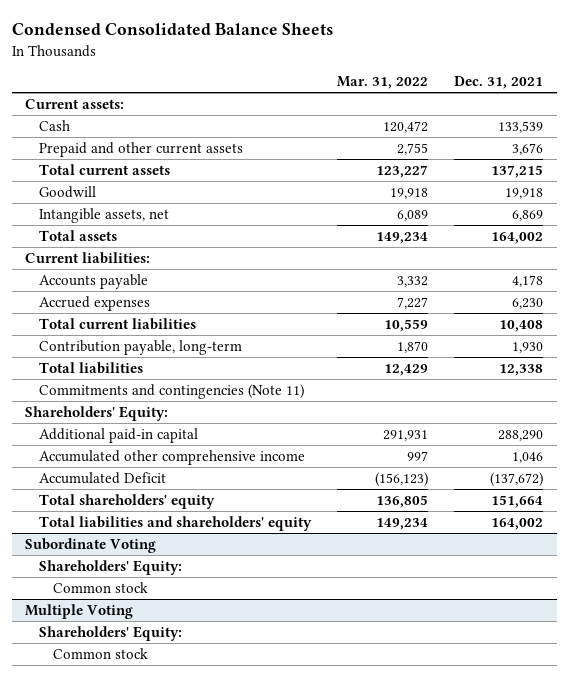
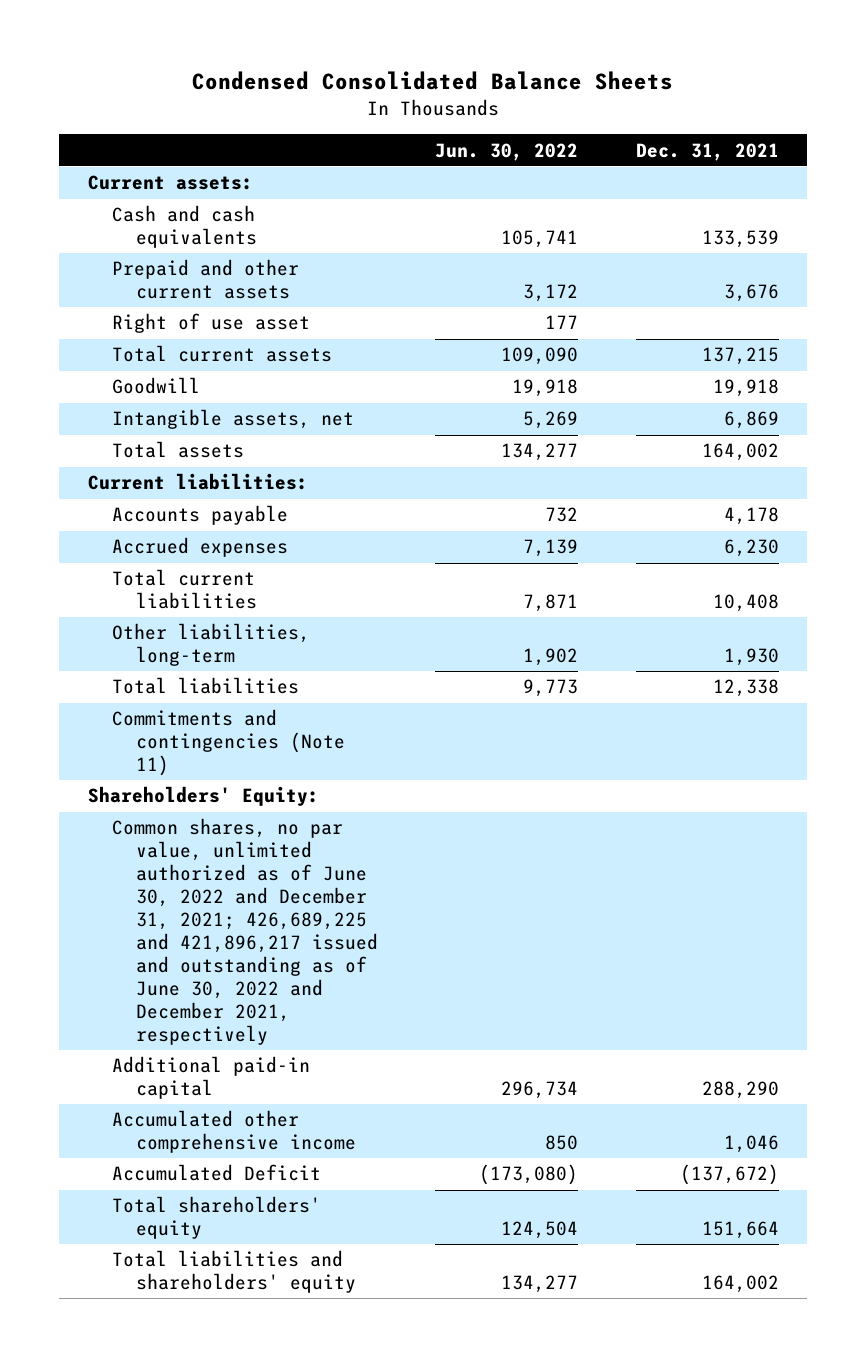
- | Mar. 31, 2022 | Dec. 31, 2021
+ | Jun. 30, 2022 | Dec. 31, 2021
- Cash | 120,472 | 133,539
+ Cash and cash equivalents | 105,741 | 133,539
+ Right of use asset | 177 |
- Contribution payable, long-term | 1,870 | 1,930
+ Other liabilities, long-term | 1,902 | 1,930
+ Common shares, no par value, unlimited authorized as of June 30, 2022 and December 31, 2021; 426,689,225 and 421,896,217 issued and outstanding as of June 30, 2022 and December 2021, respectively
- Subordinate Voting
- Shareholders' Equity:
- Common stock
- Multiple Voting
- Shareholders' Equity:
- Common stock

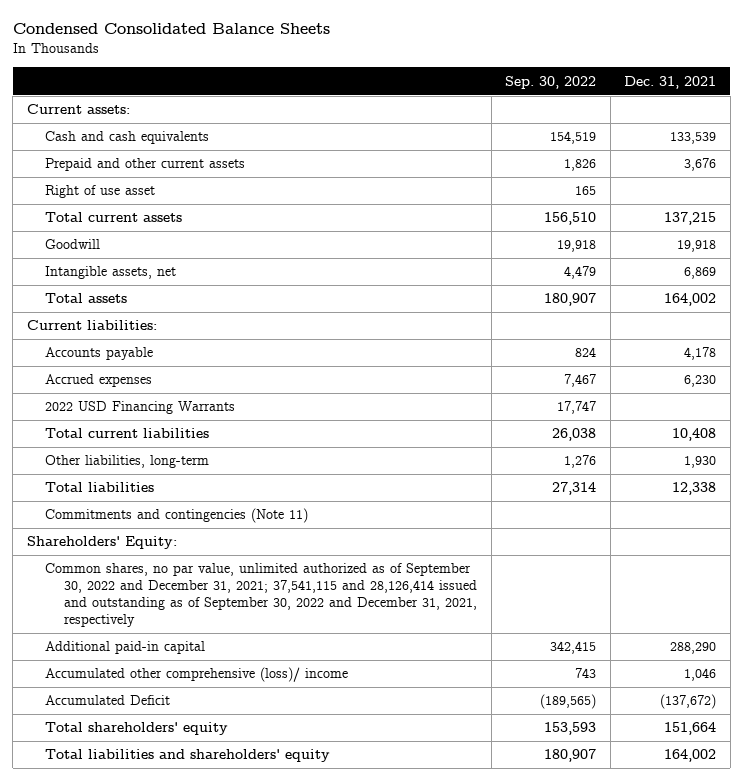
- | Jun. 30, 2022 | Dec. 31, 2021
+ | Sep. 30, 2022 | Dec. 31, 2021
+ 2022 USD Financing Warrants | 17,747 |
- Common shares, no par value, unlimited authorized as of June 30, 2022 and December 31, 2021; 426,689,225 and 421,896,217 issued and outstanding as of June 30, 2022 and December 2021, respectively
+ Common shares, no par value, unlimited authorized as of September 30, 2022 and December 31, 2021; 37,541,115 and 28,126,414 issued and outstanding as of September 30, 2022 and December 31, 2021, respectively
- Accumulated other comprehensive income | 850 | 1,046
+ Accumulated other comprehensive (loss)/ income | 743 | 1,046

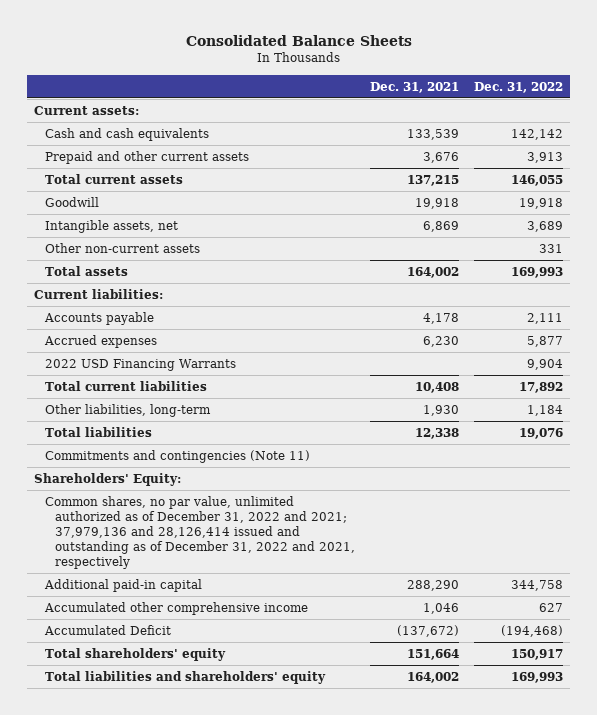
- Condensed Consolidated Balance Sheets
+ Consolidated Balance Sheets
- | Sep. 30, 2022 | Dec. 31, 2021
+ | Dec. 31, 2021 | Dec. 31, 2022
- Right of use asset | 165 |
+ Other non-current assets | | 331
- Common shares, no par value, unlimited authorized as of September 30, 2022 and December 31, 2021; 37,541,115 and 28,126,414 issued and outstanding as of September 30, 2022 and December 31, 2021, respectively
+ Common shares, no par value, unlimited authorized as of December 31, 2022 and 2021; 37,979,136 and 28,126,414 issued and outstanding as of December 31, 2022 and 2021, respectively
- Accumulated other comprehensive (loss)/ income | 743 | 1,046
+ Accumulated other comprehensive income | 1,046 | 627

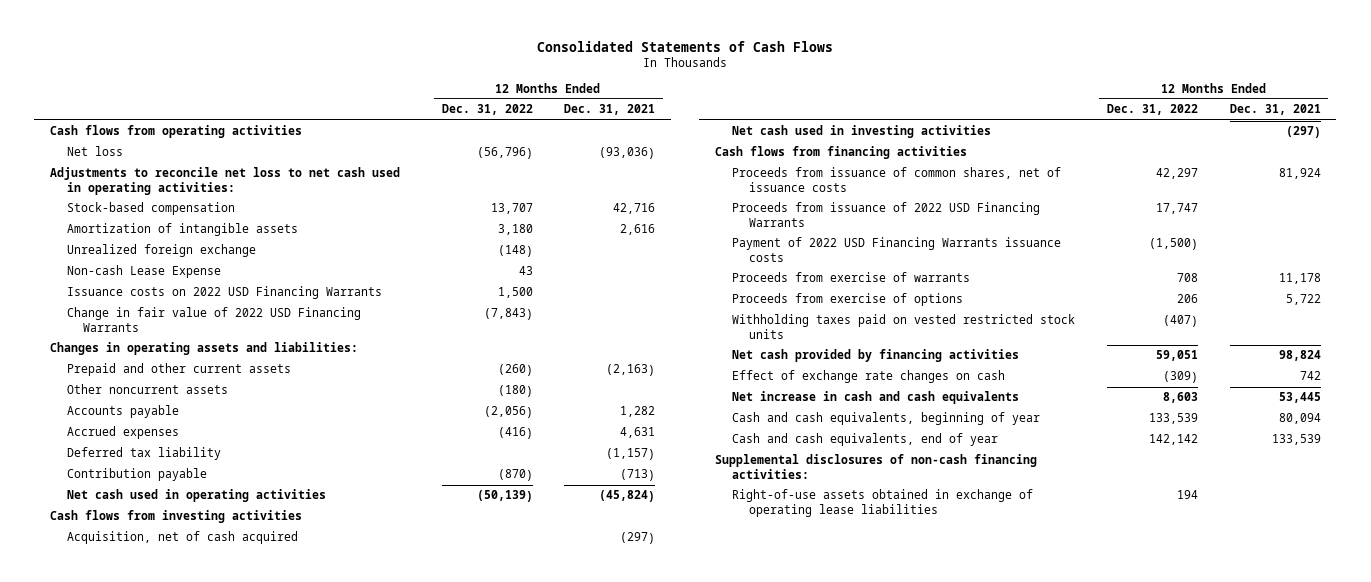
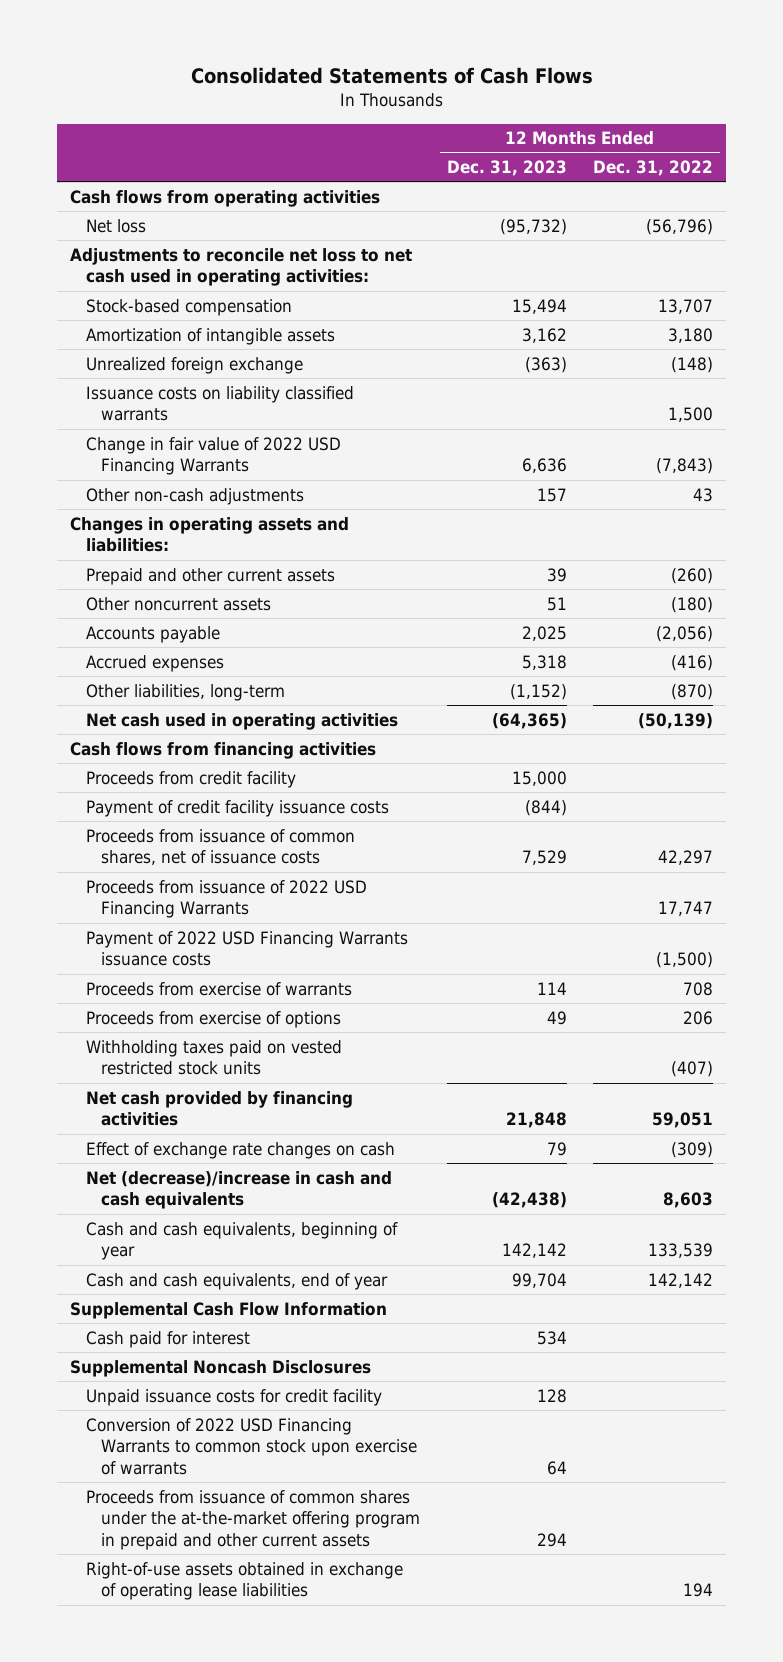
- | 12 Months Ended Dec. 31, 2022 | 12 Months Ended Dec. 31, 2021
+ | 12 Months Ended Dec. 31, 2023 | 12 Months Ended Dec. 31, 2022
- Non-cash Lease Expense | 43 |
- Issuance costs on 2022 USD Financing Warrants | 1,500 |
+ Issuance costs on liability classified warrants | | 1,500
+ Other non-cash adjustments | 157 | 43
- Deferred tax liability | | (1,157)
- Contribution payable | (870) | (713)
+ Other liabilities, long-term | (1,152) | (870)
- Cash flows from investing activities
- Acquisition, net of cash acquired | | (297)
- Net cash used in investing activities | | (297)
+ Proceeds from credit facility | 15,000 |
+ Payment of credit facility issuance costs | (844) |
- Net increase in cash and cash equivalents | 8,603 | 53,445
+ Net (decrease)/increase in cash and cash equivalents | (42,438) | 8,603
- Supplemental disclosures of non-cash financing activities:
+ Supplemental Cash Flow Information
+ Cash paid for interest | 534 |
+ Supplemental Noncash Disclosures
+ Unpaid issuance costs for credit facility | 128 |
+ Conversion of 2022 USD Financing Warrants to common stock upon exercise of warrants | 64 |
+ Proceeds from issuance of common shares under the at-the-market offering program in prepaid and other current assets | 294 |

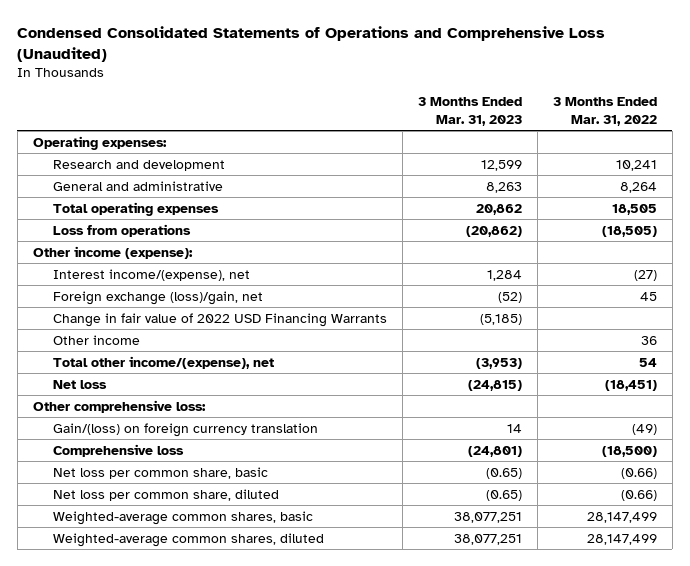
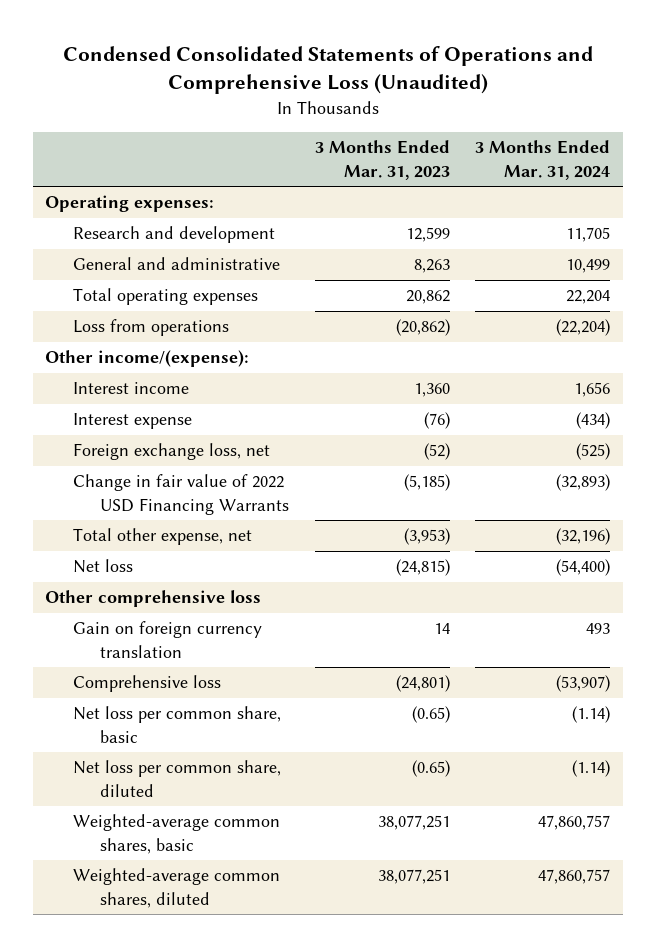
- | 3 Months Ended Mar. 31, 2023 | 3 Months Ended Mar. 31, 2022
+ | 3 Months Ended Mar. 31, 2023 | 3 Months Ended Mar. 31, 2024
- Other income (expense):
- Interest income/(expense), net | 1,284 | (27)
- Foreign exchange (loss)/gain, net | (52) | 45
+ Other income/(expense):
+ Interest income | 1,360 | 1,656
+ Interest expense | (76) | (434)
+ Foreign exchange loss, net | (52) | (525)
- Other income | | 36
- Total other income/(expense), net | (3,953) | 54
+ Total other expense, net | (3,953) | (32,196)
- Other comprehensive loss:
- Gain/(loss) on foreign currency translation | 14 | (49)
+ Other comprehensive loss
+ Gain on foreign currency translation | 14 | 493

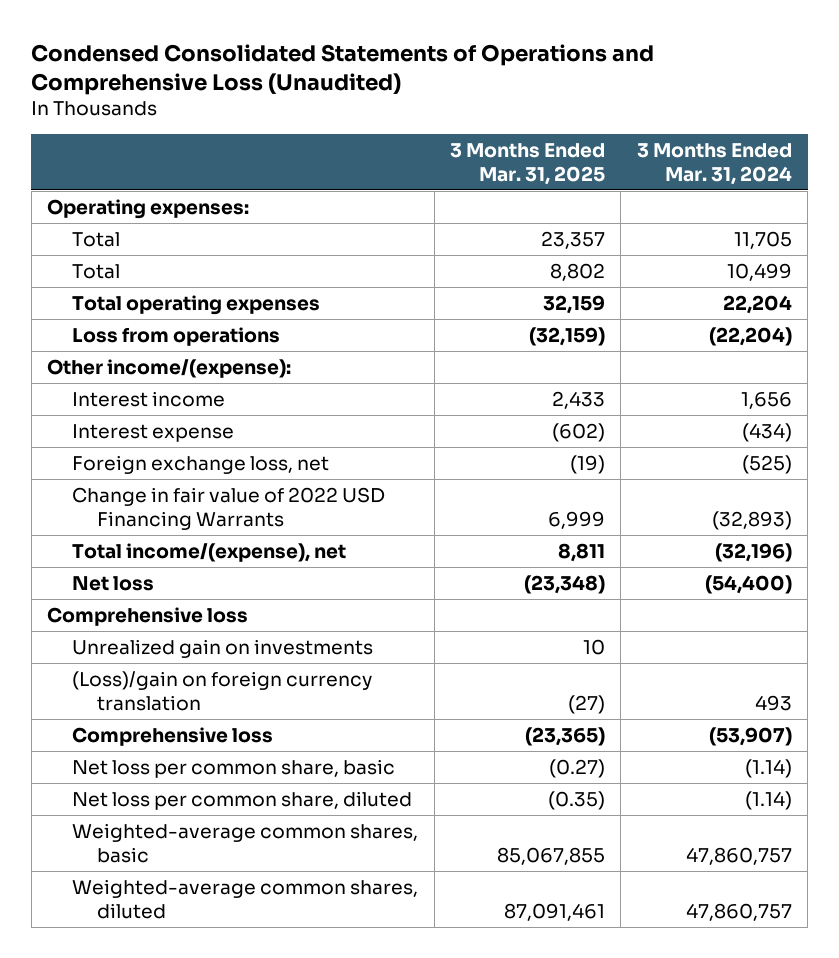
- | 3 Months Ended Mar. 31, 2023 | 3 Months Ended Mar. 31, 2024
+ | 3 Months Ended Mar. 31, 2025 | 3 Months Ended Mar. 31, 2024
- Research and development | 12,599 | 11,705
- General and administrative | 8,263 | 10,499
+ Total | 23,357 | 11,705
+ Total | 8,802 | 10,499
- Total other expense, net | (3,953) | (32,196)
+ Total income/(expense), net | 8,811 | (32,196)
- Other comprehensive loss
- Gain on foreign currency translation | 14 | 493
+ Comprehensive loss
+ Unrealized gain on investments | 10 |
+ (Loss)/gain on foreign currency translation | (27) | 493

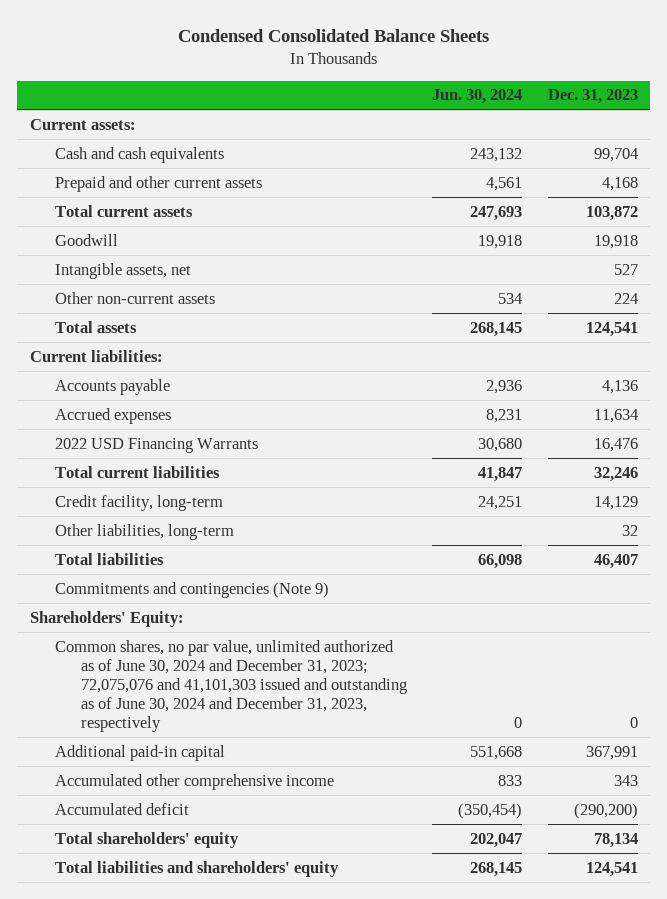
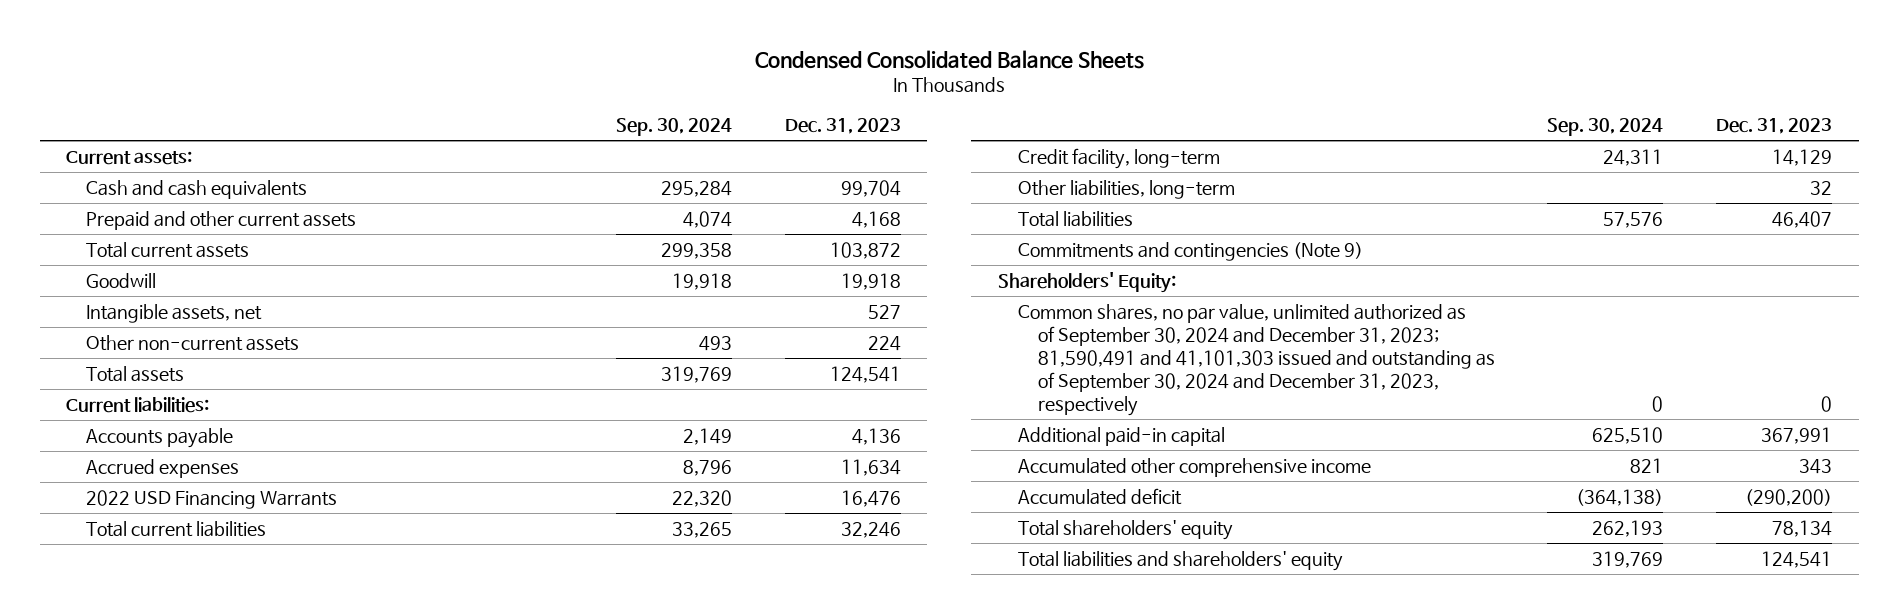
- | Jun. 30, 2024 | Dec. 31, 2023
+ | Sep. 30, 2024 | Dec. 31, 2023
- Common shares, no par value, unlimited authorized as of June 30, 2024 and December 31, 2023; 72,075,076 and 41,101,303 issued and outstanding as of June 30, 2024 and December 31, 2023, respectively | 0 | 0
+ Common shares, no par value, unlimited authorized as of September 30, 2024 and December 31, 2023; 81,590,491 and 41,101,303 issued and outstanding as of September 30, 2024 and December 31, 2023, respectively | 0 | 0

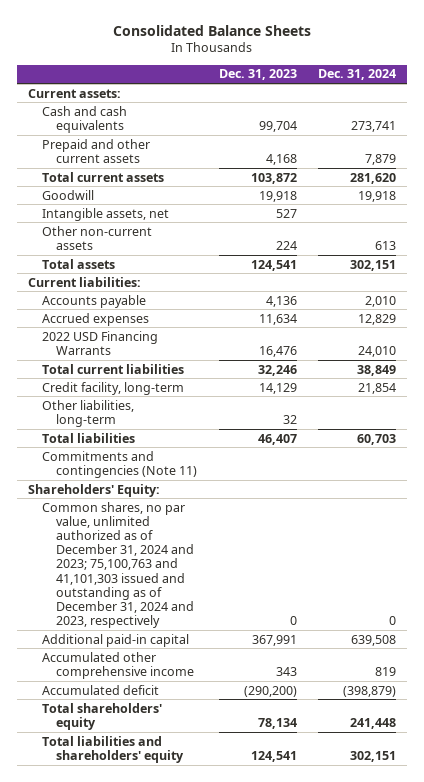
- Condensed Consolidated Balance Sheets
+ Consolidated Balance Sheets
- | Sep. 30, 2024 | Dec. 31, 2023
+ | Dec. 31, 2023 | Dec. 31, 2024
- Commitments and contingencies (Note 9)
+ Commitments and contingencies (Note 11)
- Common shares, no par value, unlimited authorized as of September 30, 2024 and December 31, 2023; 81,590,491 and 41,101,303 issued and outstanding as of September 30, 2024 and December 31, 2023, respectively | 0 | 0
+ Common shares, no par value, unlimited authorized as of December 31, 2024 and 2023; 75,100,763 and 41,101,303 issued and outstanding as of December 31, 2024 and 2023, respectively | 0 | 0

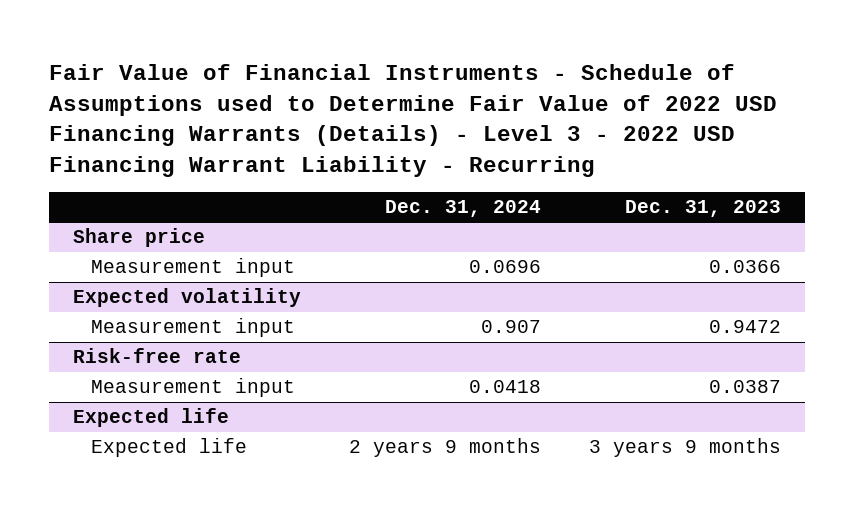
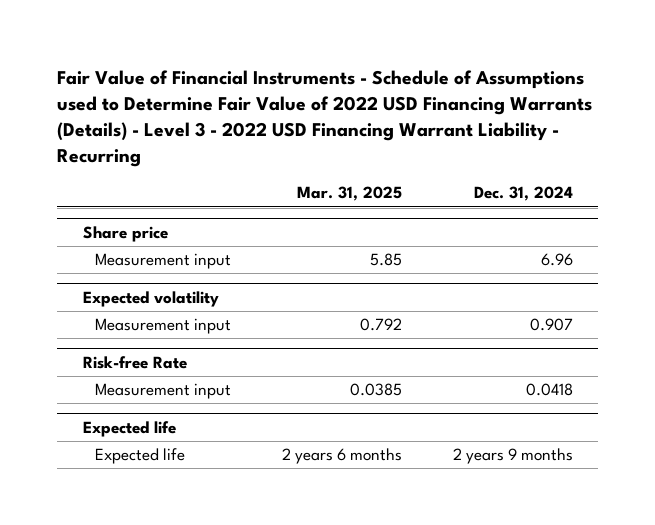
- | Dec. 31, 2024 | Dec. 31, 2023
+ | Mar. 31, 2025 | Dec. 31, 2024
@ Share price
- Measurement input | 0.0696 | 0.0366
+ Measurement input | 5.85 | 6.96
- Risk-free rate
+ Risk-free Rate

